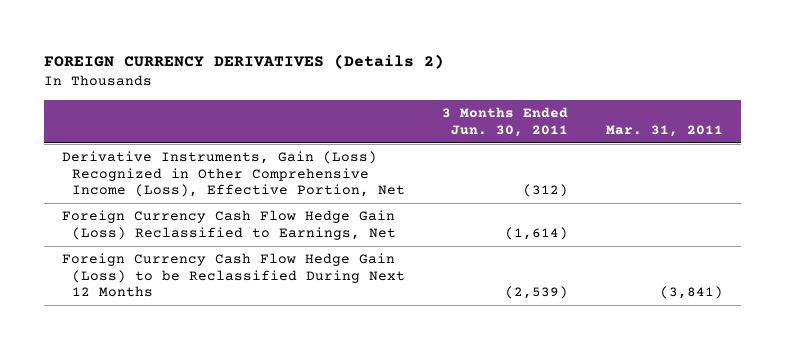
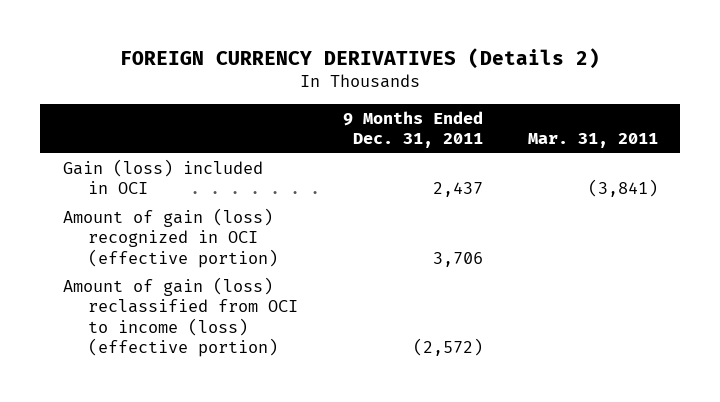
- | 3 Months Ended Jun. 30, 2011 | Mar. 31, 2011
+ | 9 Months Ended Dec. 31, 2011 | Mar. 31, 2011
- Derivative Instruments, Gain (Loss) Recognized in Other Comprehensive Income (Loss), Effective Portion, Net | (312) |
- Foreign Currency Cash Flow Hedge Gain (Loss) Reclassified to Earnings, Net | (1,614) |
- Foreign Currency Cash Flow Hedge Gain (Loss) to be Reclassified During Next 12 Months | (2,539) | (3,841)
+ Gain (loss) included in OCI | 2,437 | (3,841)
+ Amount of gain (loss) recognized in OCI (effective portion) | 3,706 |
+ Amount of gain (loss) reclassified from OCI to income (loss) (effective portion) | (2,572) |

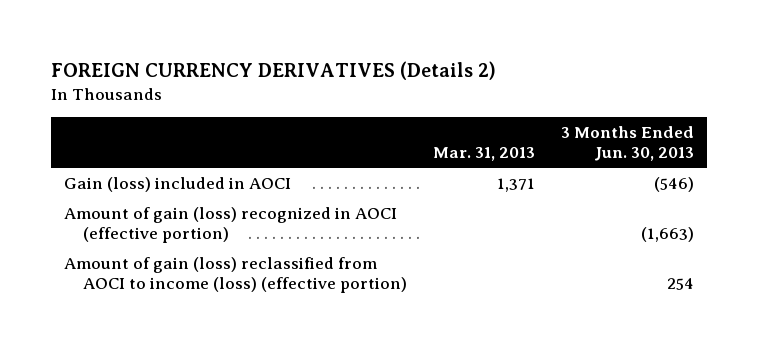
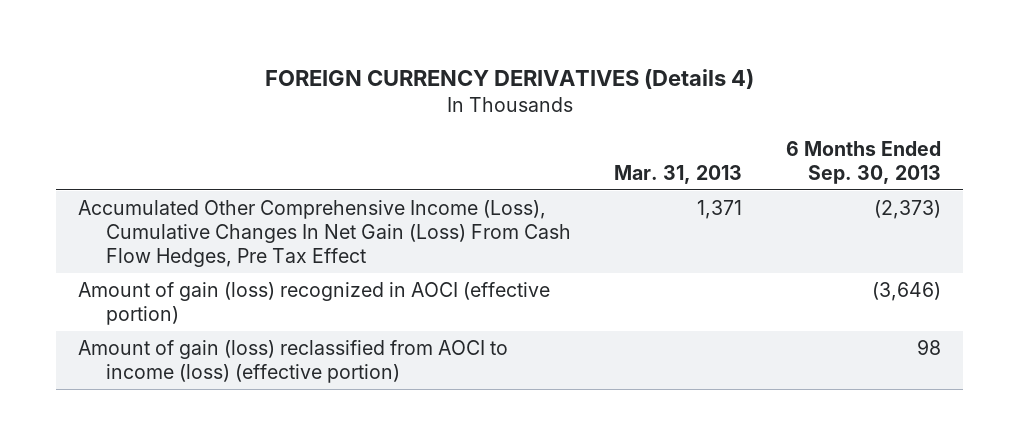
- FOREIGN CURRENCY DERIVATIVES (Details 2)
+ FOREIGN CURRENCY DERIVATIVES (Details 4)
- | Mar. 31, 2013 | 3 Months Ended Jun. 30, 2013
+ | Mar. 31, 2013 | 6 Months Ended Sep. 30, 2013
- Gain (loss) included in AOCI | 1,371 | (546)
+ Accumulated Other Comprehensive Income (Loss), Cumulative Changes In Net Gain (Loss) From Cash Flow Hedges, Pre Tax Effect | 1,371 | (2,373)

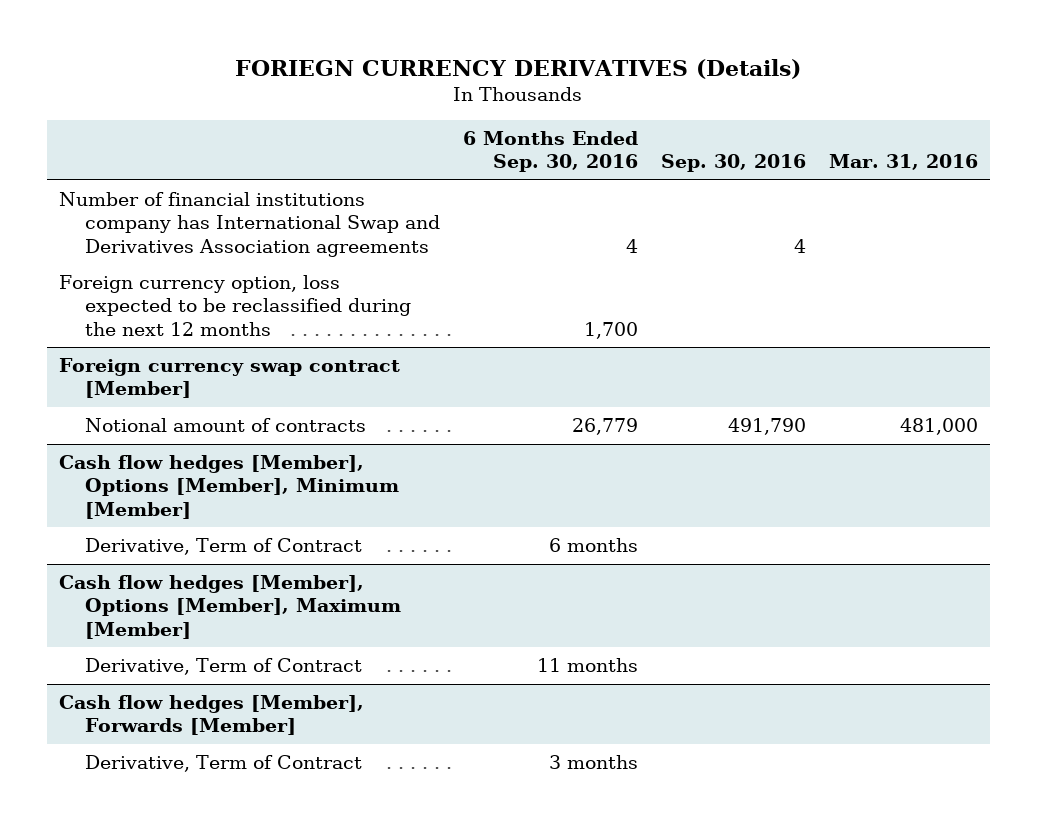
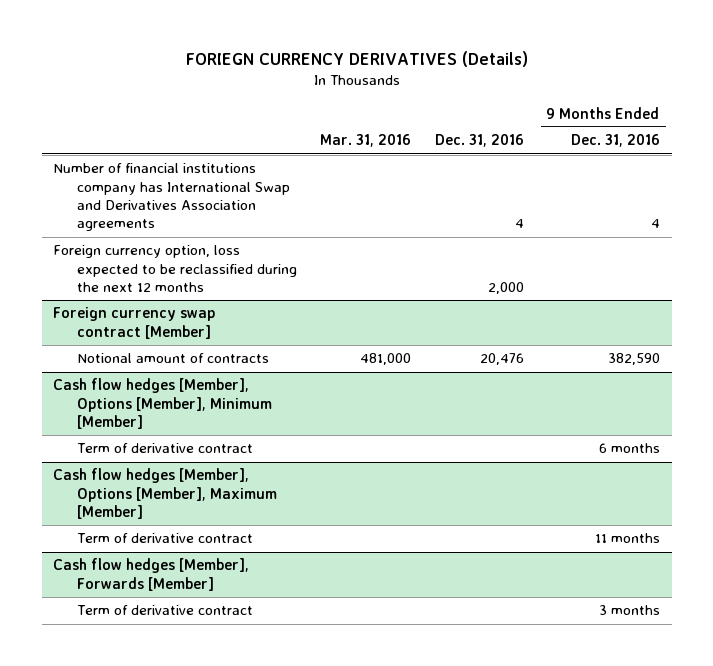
- | 6 Months Ended Sep. 30, 2016 | Sep. 30, 2016 | Mar. 31, 2016
+ | Mar. 31, 2016 | Dec. 31, 2016 | 9 Months Ended Dec. 31, 2016
@ Cash flow hedges [Member], Options [Member], Minimum [Member]
- Derivative, Term of Contract | 6 months | |
+ Term of derivative contract | | | 6 months
@ Cash flow hedges [Member], Options [Member], Maximum [Member]
- Derivative, Term of Contract | 11 months | |
+ Term of derivative contract | | | 11 months
@ Cash flow hedges [Member], Forwards [Member]
- Derivative, Term of Contract | 3 months | |
+ Term of derivative contract | | | 3 months

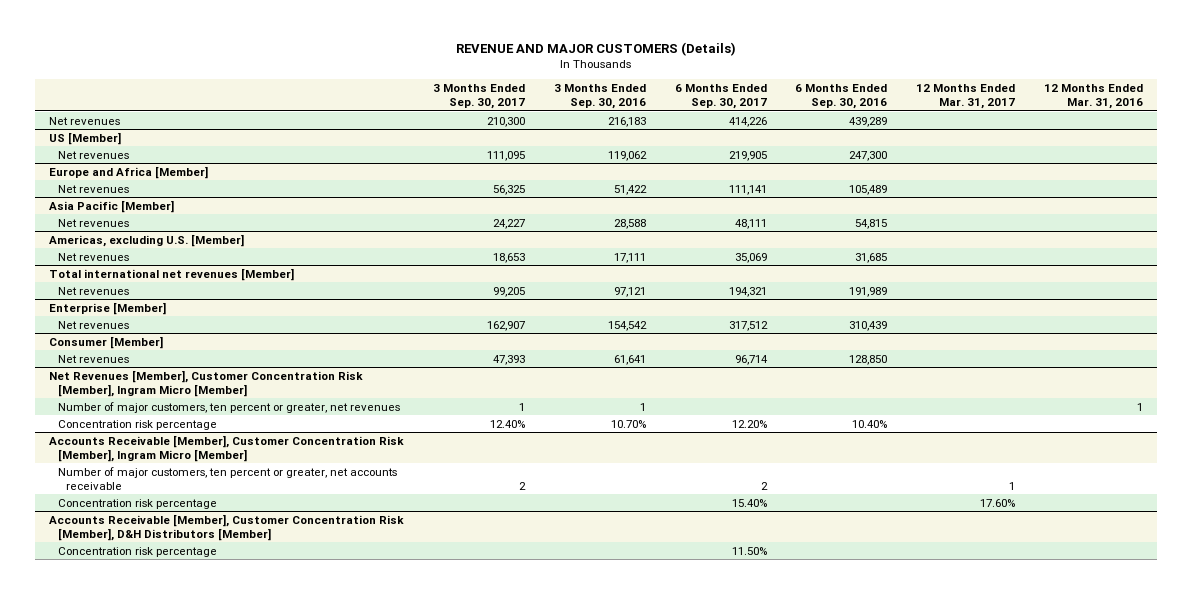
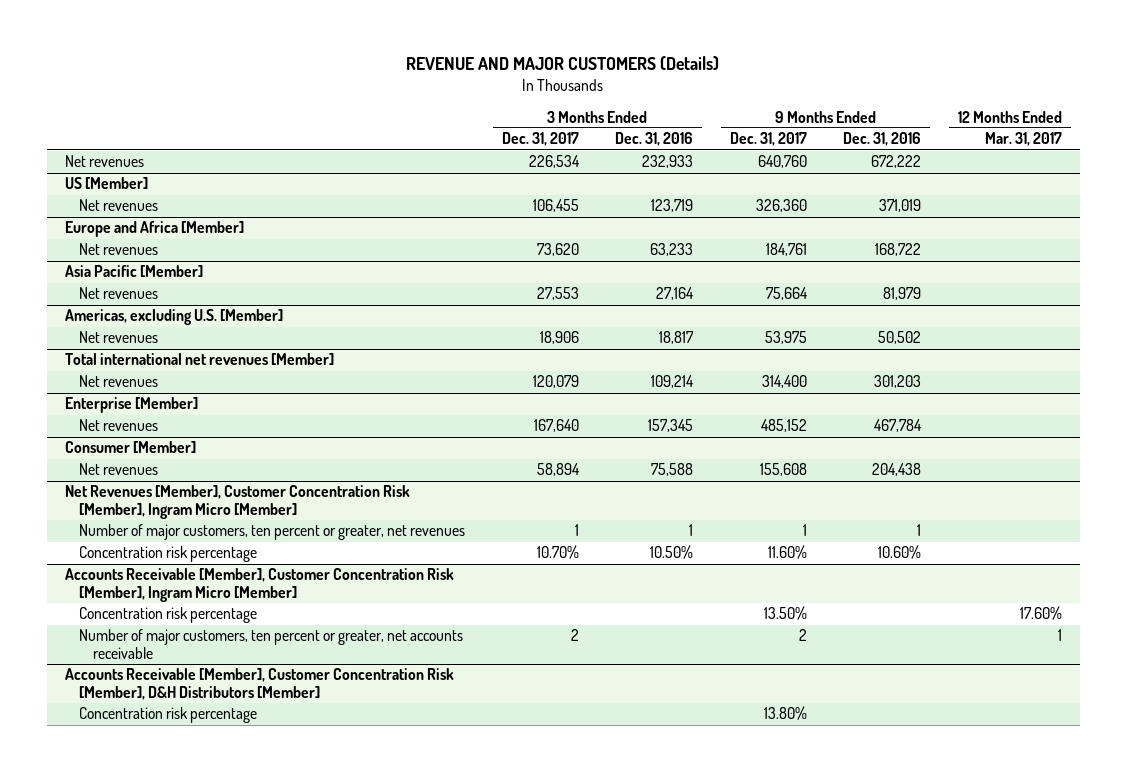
- | 3 Months Ended Sep. 30, 2017 | 3 Months Ended Sep. 30, 2016 | 6 Months Ended Sep. 30, 2017 | 6 Months Ended Sep. 30, 2016 | 12 Months Ended Mar. 31, 2017 | 12 Months Ended Mar. 31, 2016
+ | 3 Months Ended Dec. 31, 2017 | 3 Months Ended Dec. 31, 2016 | 9 Months Ended Dec. 31, 2017 | 9 Months Ended Dec. 31, 2016 | 12 Months Ended Mar. 31, 2017
@ Accounts Receivable [Member], Customer Concentration Risk [Member], Ingram Micro [Member]
moved down: Number of major customers, ten percent or greater, net accounts receivable | 2 | | 2 | | 1

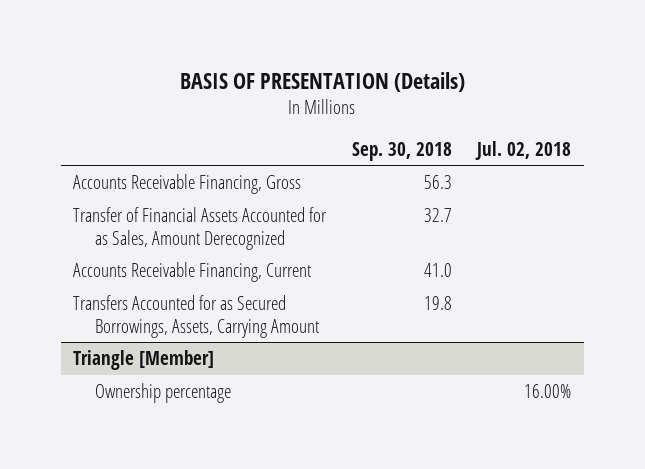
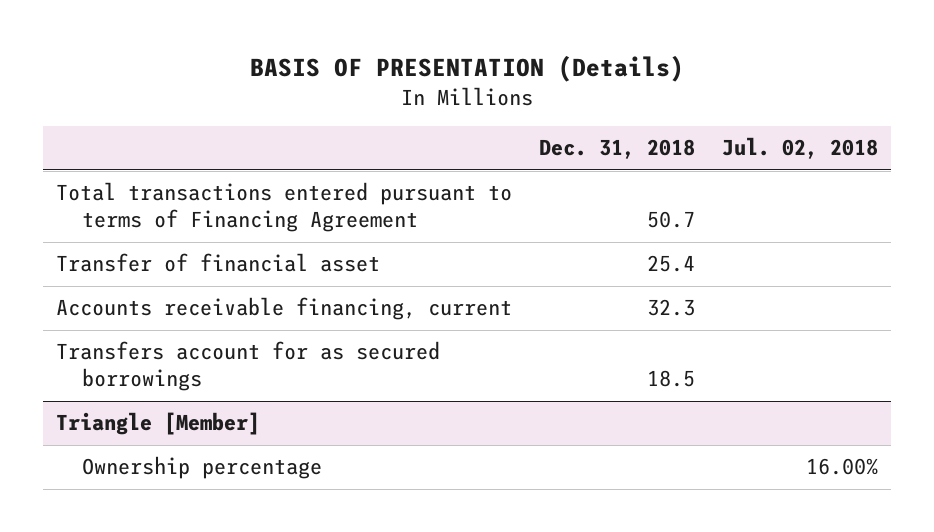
- | Sep. 30, 2018 | Jul. 02, 2018
+ | Dec. 31, 2018 | Jul. 02, 2018
- Accounts Receivable Financing, Gross | 56.3 |
- Transfer of Financial Assets Accounted for as Sales, Amount Derecognized | 32.7 |
- Accounts Receivable Financing, Current | 41.0 |
- Transfers Accounted for as Secured Borrowings, Assets, Carrying Amount | 19.8 |
+ Total transactions entered pursuant to terms of Financing Agreement | 50.7 |
+ Transfer of financial asset | 25.4 |
+ Accounts receivable financing, current | 32.3 |
+ Transfers account for as secured borrowings | 18.5 |

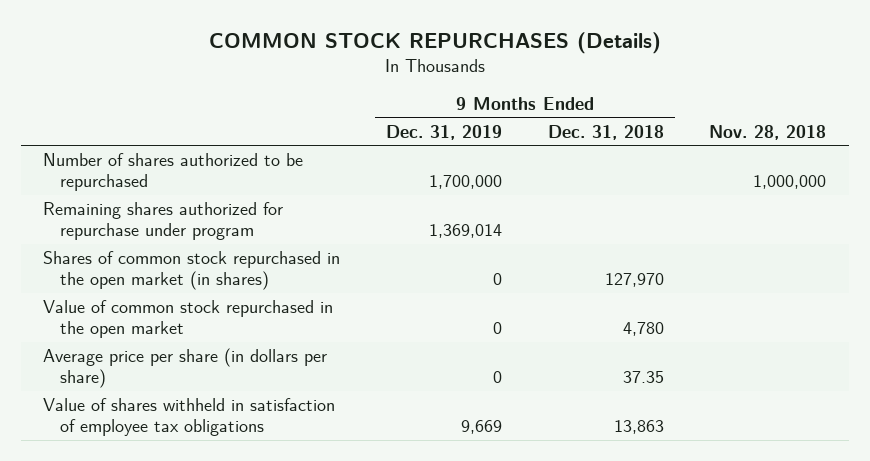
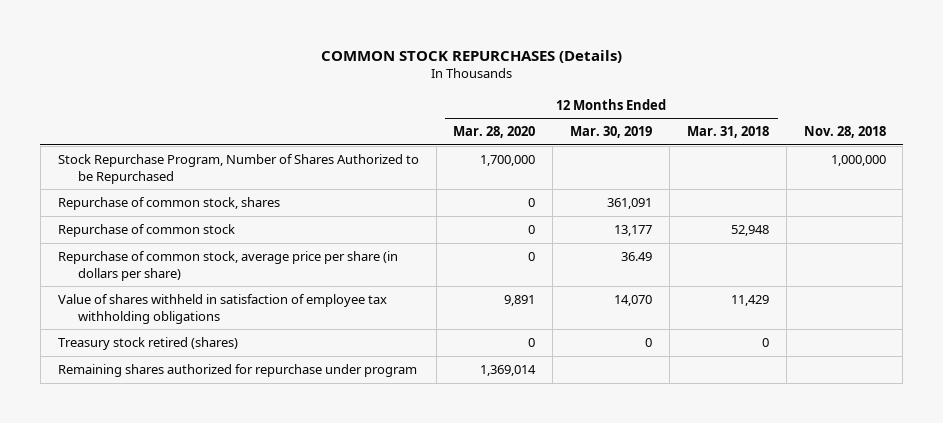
- | 9 Months Ended Dec. 31, 2019 | 9 Months Ended Dec. 31, 2018 | Nov. 28, 2018
+ | 12 Months Ended Mar. 28, 2020 | 12 Months Ended Mar. 30, 2019 | 12 Months Ended Mar. 31, 2018 | Nov. 28, 2018
- Number of shares authorized to be repurchased | 1,700,000 | | 1,000,000
+ Stock Repurchase Program, Number of Shares Authorized to be Repurchased | 1,700,000 | | | 1,000,000
+ Repurchase of common stock, shares | 0 | 361,091 | |
+ Repurchase of common stock | 0 | 13,177 | 52,948 |
+ Repurchase of common stock, average price per share (in dollars per share) | 0 | 36.49 | |
+ Value of shares withheld in satisfaction of employee tax withholding obligations | 9,891 | 14,070 | 11,429 |
+ Treasury stock retired (shares) | 0 | 0 | 0 |
- Shares of common stock repurchased in the open market (in shares) | 0 | 127,970 |
- Value of common stock repurchased in the open market | 0 | 4,780 |
- Average price per share (in dollars per share) | 0 | 37.35 |
- Value of shares withheld in satisfaction of employee tax obligations | 9,669 | 13,863 |

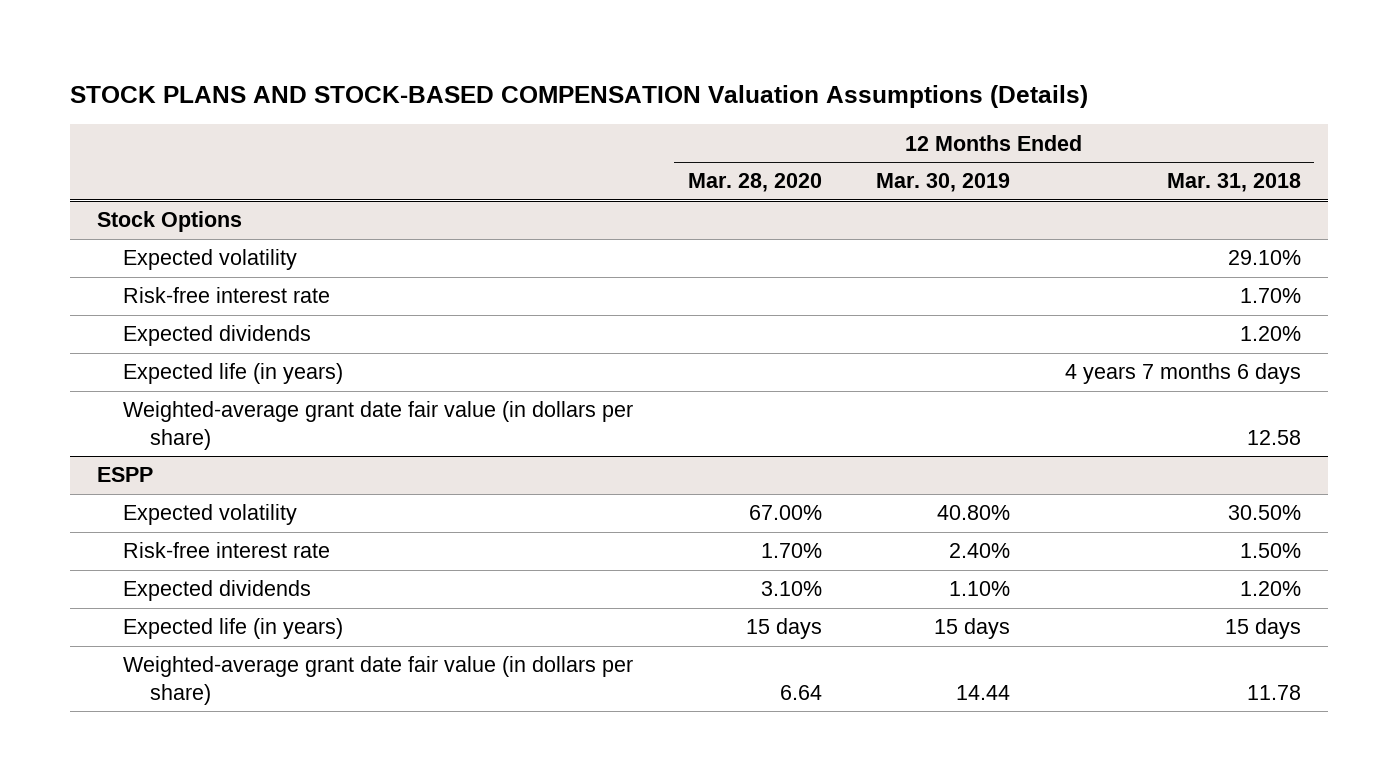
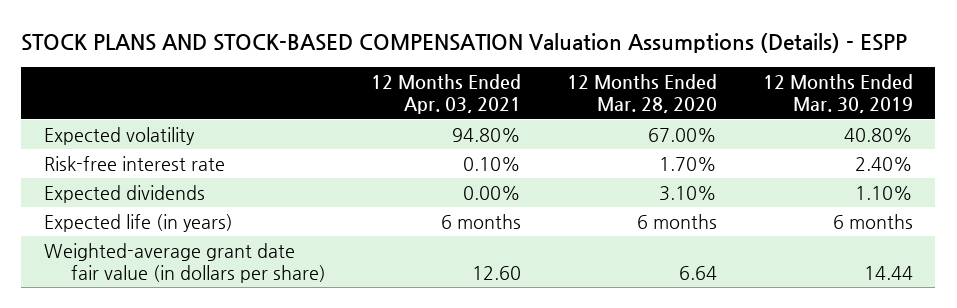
- STOCK PLANS AND STOCK-BASED COMPENSATION Valuation Assumptions (Details)
+ STOCK PLANS AND STOCK-BASED COMPENSATION Valuation Assumptions (Details) - ESPP
- | 12 Months Ended Mar. 28, 2020 | 12 Months Ended Mar. 30, 2019 | 12 Months Ended Mar. 31, 2018
+ | 12 Months Ended Apr. 03, 2021 | 12 Months Ended Mar. 28, 2020 | 12 Months Ended Mar. 30, 2019
- Stock Options
- Expected volatility | | | 29.10%
- Risk-free interest rate | | | 1.70%
- Expected dividends | | | 1.20%
- Expected life (in years) | | | 4 years 7 months 6 days
- Weighted-average grant date fair value (in dollars per share) | | | 12.58
- ESPP
- Expected life (in years) | 15 days | 15 days | 15 days
+ Expected life (in years) | 6 months | 6 months | 6 months

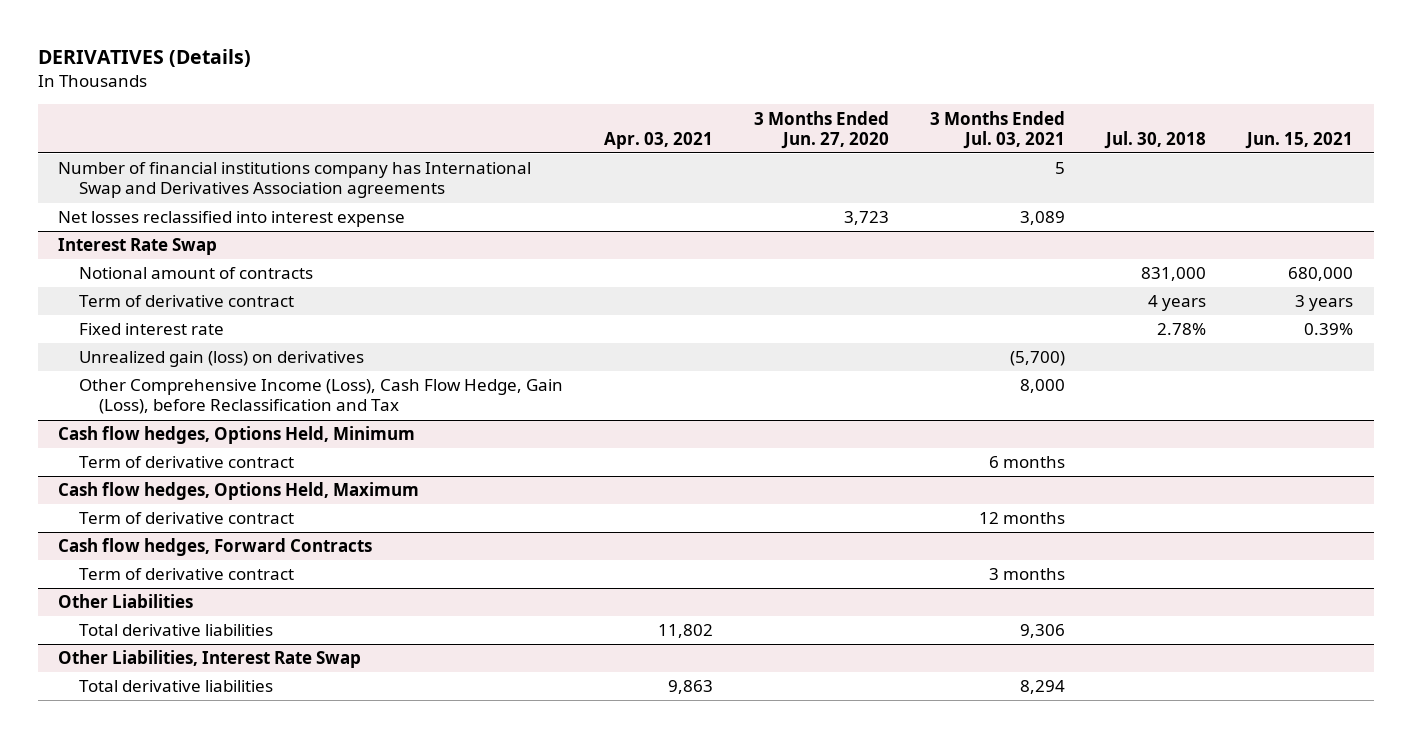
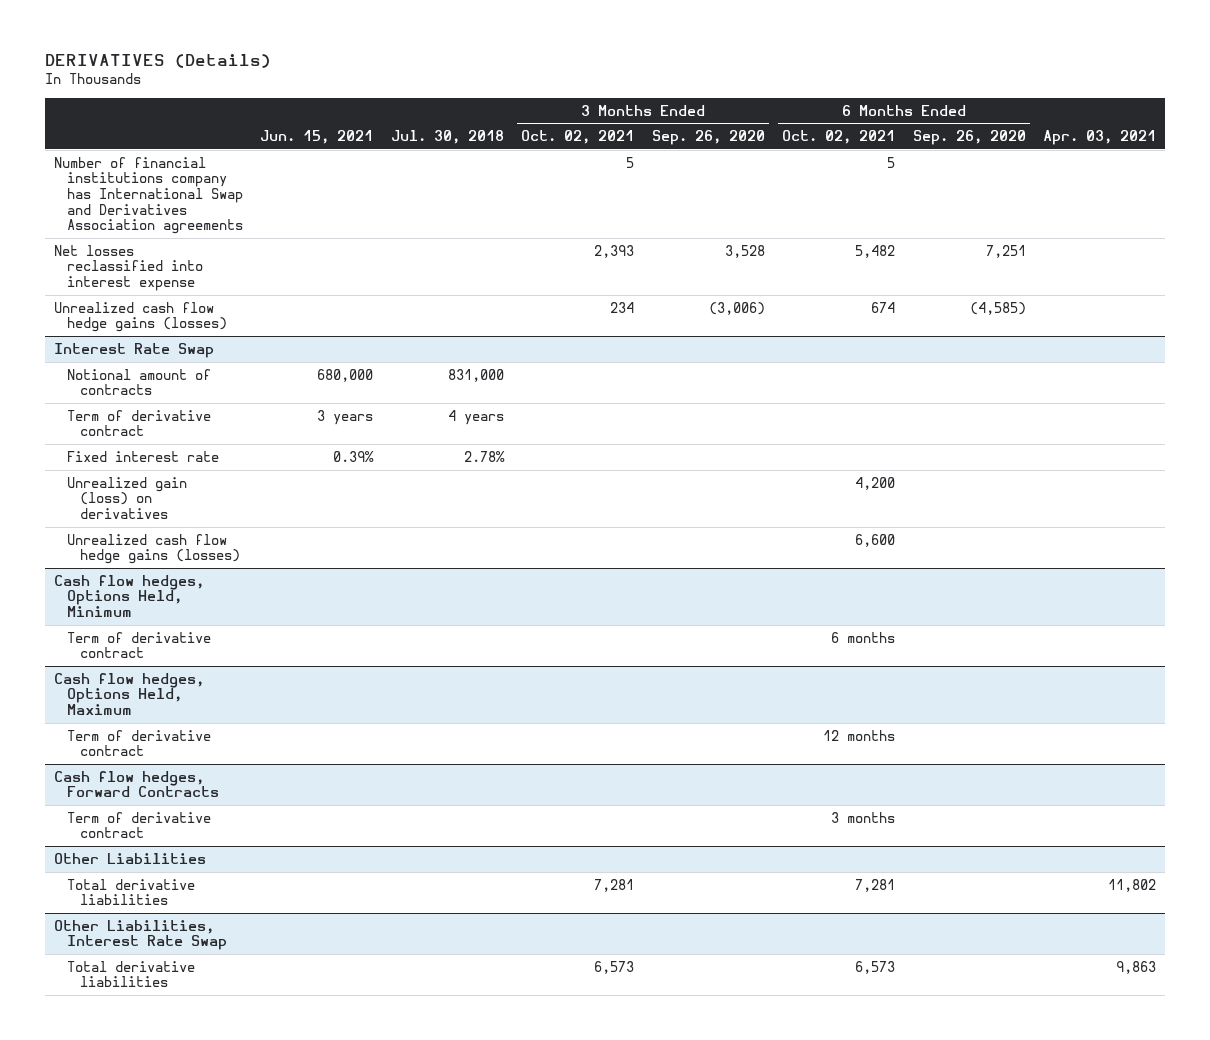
- | Apr. 03, 2021 | 3 Months Ended Jun. 27, 2020 | 3 Months Ended Jul. 03, 2021 | Jul. 30, 2018 | Jun. 15, 2021
+ | Jun. 15, 2021 | Jul. 30, 2018 | 3 Months Ended Oct. 02, 2021 | 3 Months Ended Sep. 26, 2020 | 6 Months Ended Oct. 02, 2021 | 6 Months Ended Sep. 26, 2020 | Apr. 03, 2021
+ Unrealized cash flow hedge gains (losses) | | | 234 | (3,006) | 674 | (4,585) |
@ Interest Rate Swap
- Other Comprehensive Income (Loss), Cash Flow Hedge, Gain (Loss), before Reclassification and Tax | | | 8,000 | |
+ Unrealized cash flow hedge gains (losses) | | | | | 6,600 | |

